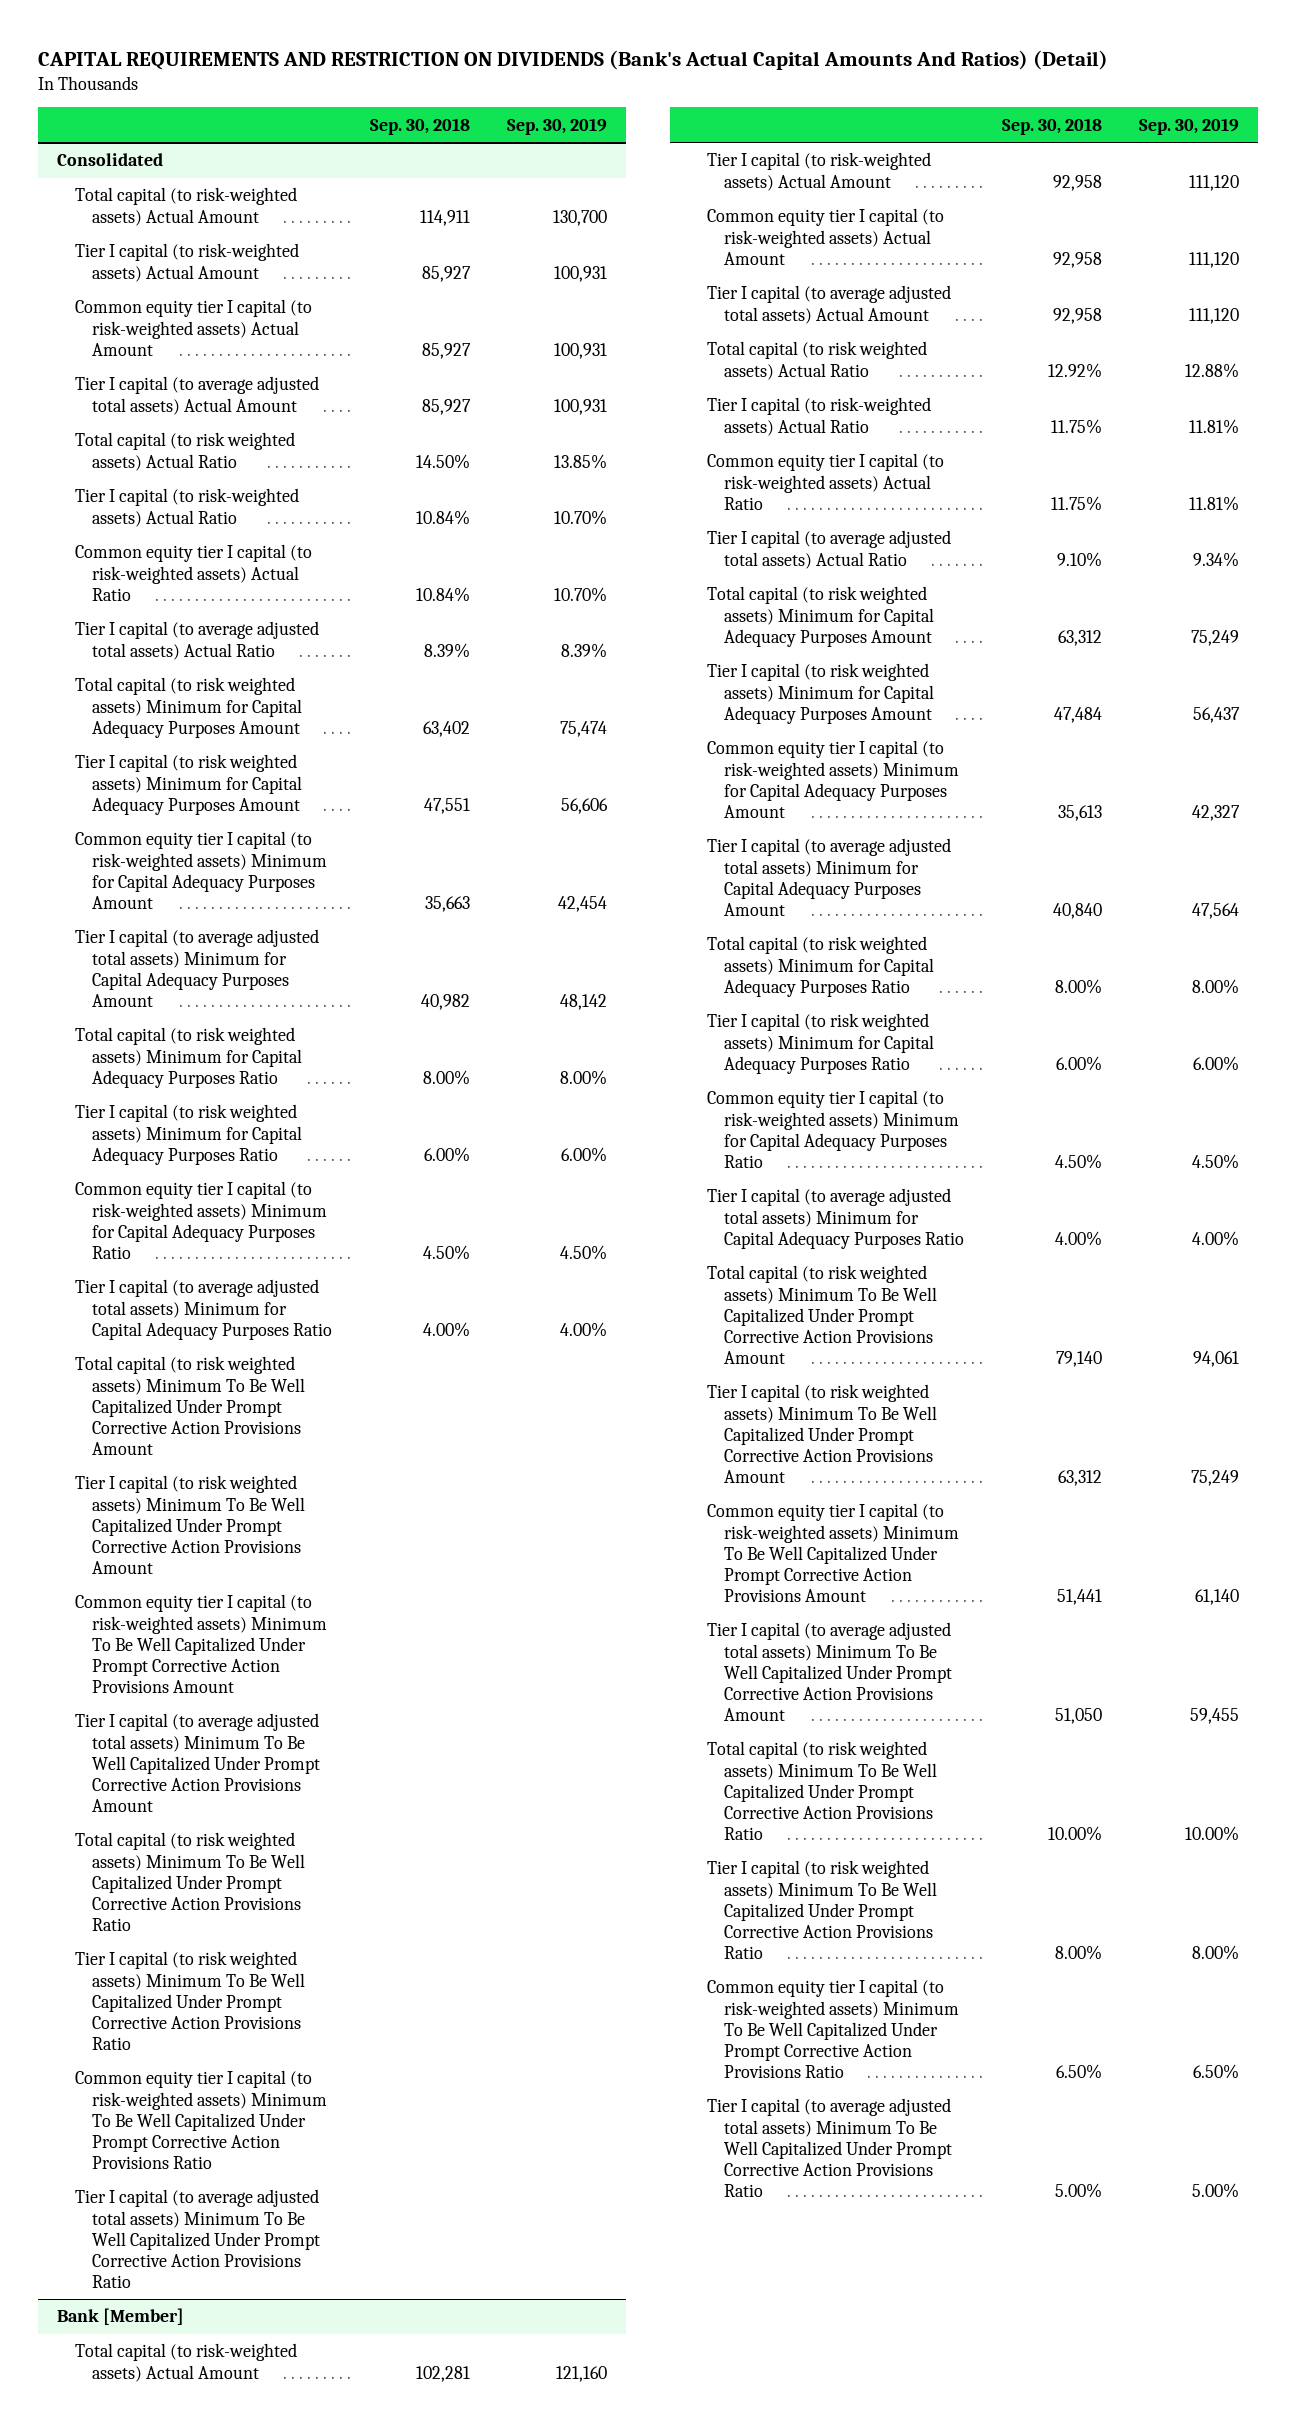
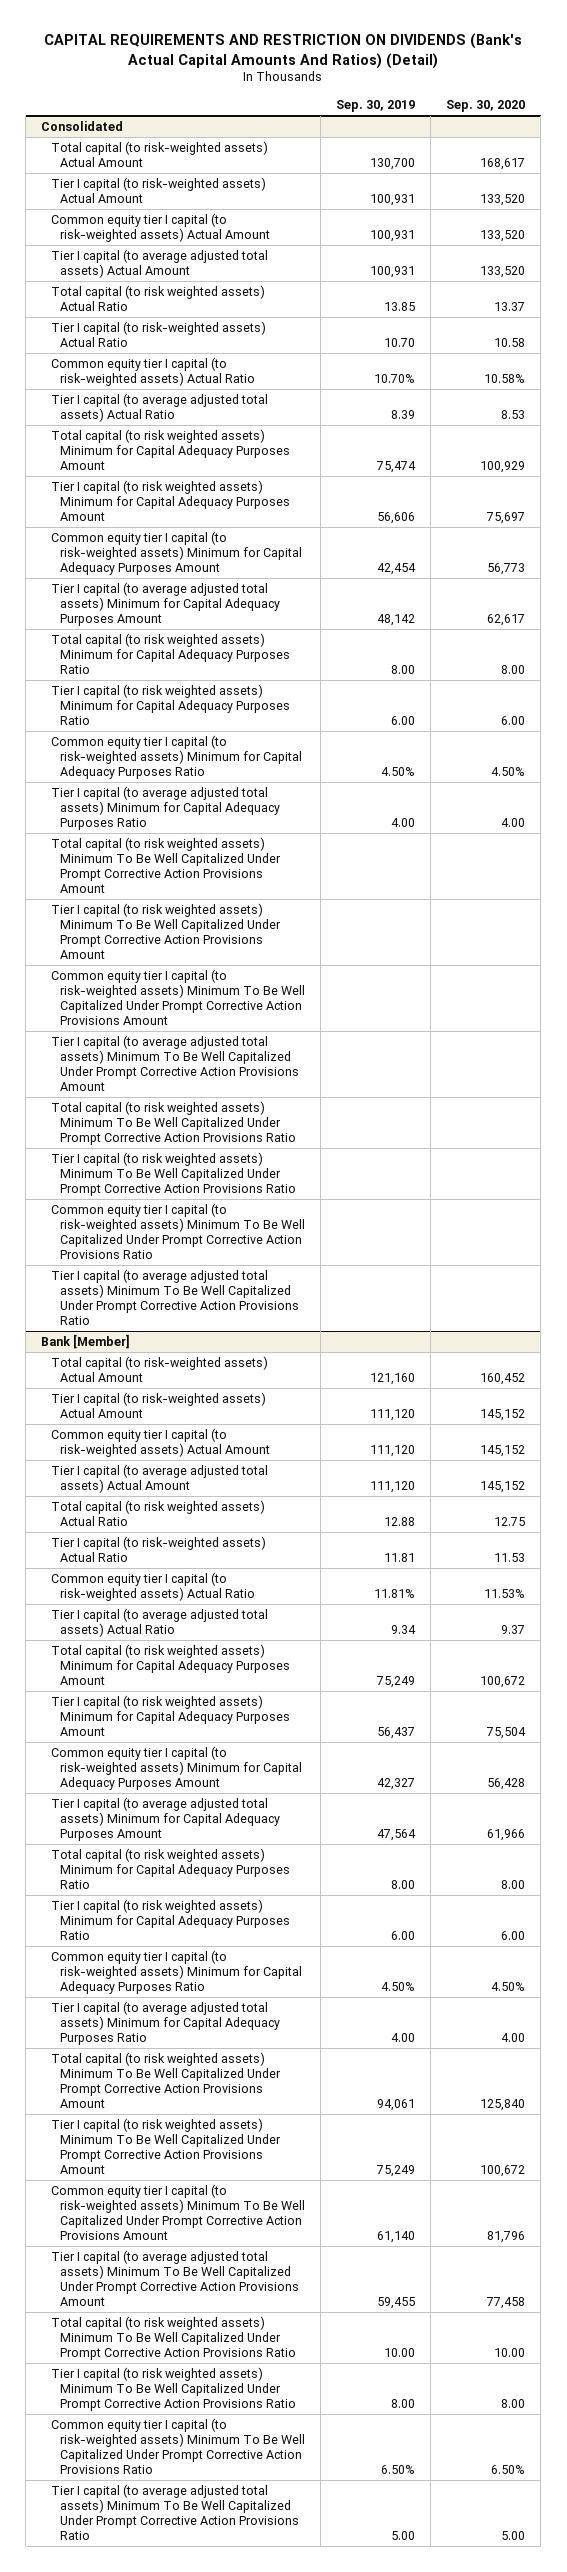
- | Sep. 30, 2018 | Sep. 30, 2019
+ | Sep. 30, 2019 | Sep. 30, 2020
@ Consolidated
- Total capital (to risk weighted assets) Actual Ratio | 14.50% | 13.85%
- Tier I capital (to risk-weighted assets) Actual Ratio | 10.84% | 10.70%
+ Total capital (to risk weighted assets) Actual Ratio | 13.85 | 13.37
+ Tier I capital (to risk-weighted assets) Actual Ratio | 10.70 | 10.58
- Tier I capital (to average adjusted total assets) Actual Ratio | 8.39% | 8.39%
+ Tier I capital (to average adjusted total assets) Actual Ratio | 8.39 | 8.53
- Total capital (to risk weighted assets) Minimum for Capital Adequacy Purposes Ratio | 8.00% | 8.00%
- Tier I capital (to risk weighted assets) Minimum for Capital Adequacy Purposes Ratio | 6.00% | 6.00%
+ Total capital (to risk weighted assets) Minimum for Capital Adequacy Purposes Ratio | 8.00 | 8.00
+ Tier I capital (to risk weighted assets) Minimum for Capital Adequacy Purposes Ratio | 6.00 | 6.00
- Tier I capital (to average adjusted total assets) Minimum for Capital Adequacy Purposes Ratio | 4.00% | 4.00%
+ Tier I capital (to average adjusted total assets) Minimum for Capital Adequacy Purposes Ratio | 4.00 | 4.00
@ Bank [Member]
- Total capital (to risk weighted assets) Actual Ratio | 12.92% | 12.88%
- Tier I capital (to risk-weighted assets) Actual Ratio | 11.75% | 11.81%
+ Total capital (to risk weighted assets) Actual Ratio | 12.88 | 12.75
+ Tier I capital (to risk-weighted assets) Actual Ratio | 11.81 | 11.53
- Tier I capital (to average adjusted total assets) Actual Ratio | 9.10% | 9.34%
+ Tier I capital (to average adjusted total assets) Actual Ratio | 9.34 | 9.37
- Total capital (to risk weighted assets) Minimum for Capital Adequacy Purposes Ratio | 8.00% | 8.00%
- Tier I capital (to risk weighted assets) Minimum for Capital Adequacy Purposes Ratio | 6.00% | 6.00%
+ Total capital (to risk weighted assets) Minimum for Capital Adequacy Purposes Ratio | 8.00 | 8.00
+ Tier I capital (to risk weighted assets) Minimum for Capital Adequacy Purposes Ratio | 6.00 | 6.00
- Tier I capital (to average adjusted total assets) Minimum for Capital Adequacy Purposes Ratio | 4.00% | 4.00%
+ Tier I capital (to average adjusted total assets) Minimum for Capital Adequacy Purposes Ratio | 4.00 | 4.00
- Total capital (to risk weighted assets) Minimum To Be Well Capitalized Under Prompt Corrective Action Provisions Ratio | 10.00% | 10.00%
- Tier I capital (to risk weighted assets) Minimum To Be Well Capitalized Under Prompt Corrective Action Provisions Ratio | 8.00% | 8.00%
+ Total capital (to risk weighted assets) Minimum To Be Well Capitalized Under Prompt Corrective Action Provisions Ratio | 10.00 | 10.00
+ Tier I capital (to risk weighted assets) Minimum To Be Well Capitalized Under Prompt Corrective Action Provisions Ratio | 8.00 | 8.00
- Tier I capital (to average adjusted total assets) Minimum To Be Well Capitalized Under Prompt Corrective Action Provisions Ratio | 5.00% | 5.00%
+ Tier I capital (to average adjusted total assets) Minimum To Be Well Capitalized Under Prompt Corrective Action Provisions Ratio | 5.00 | 5.00

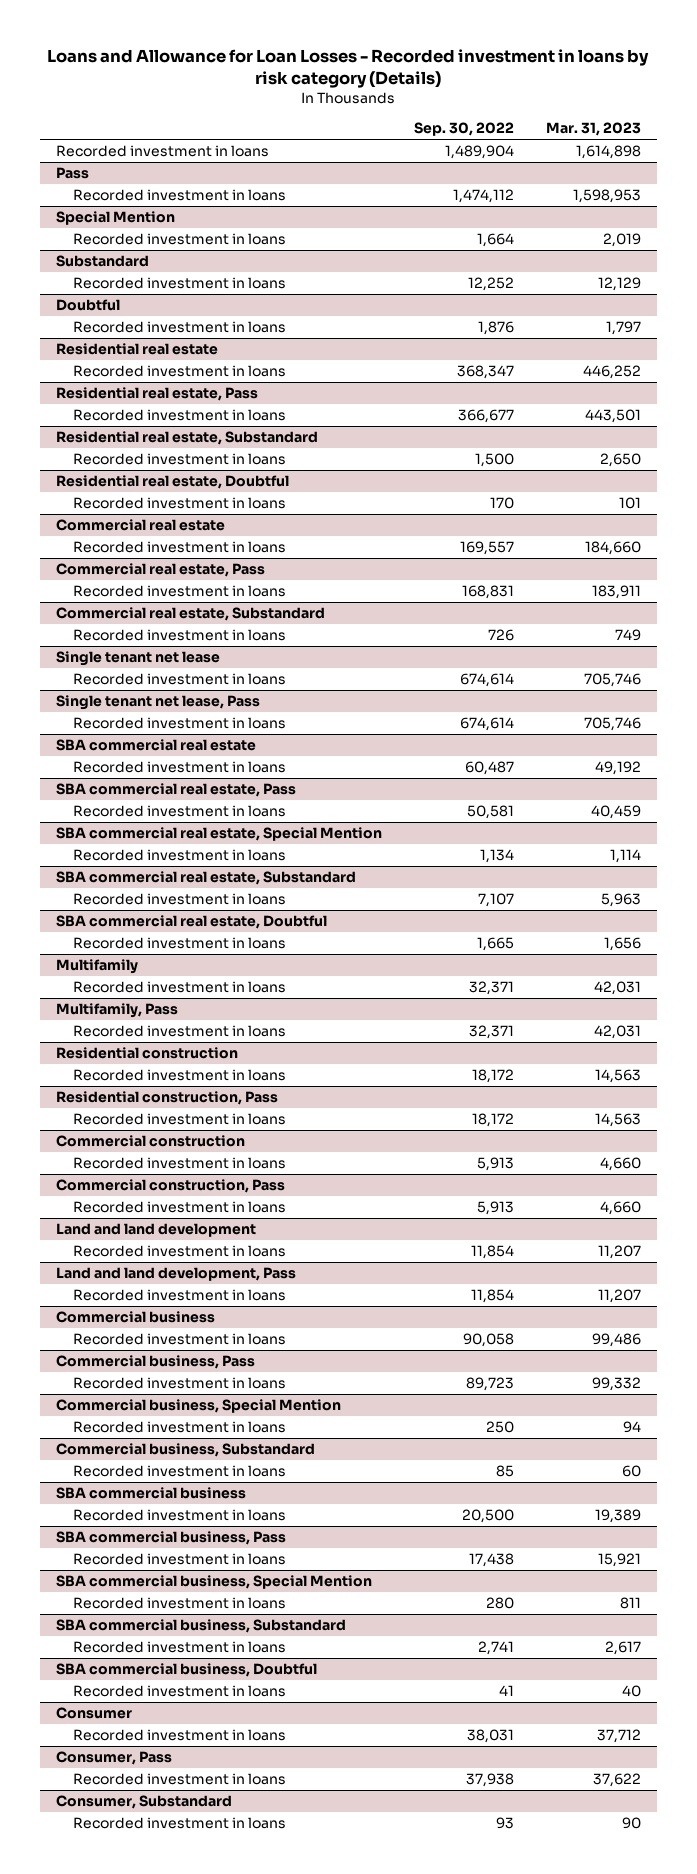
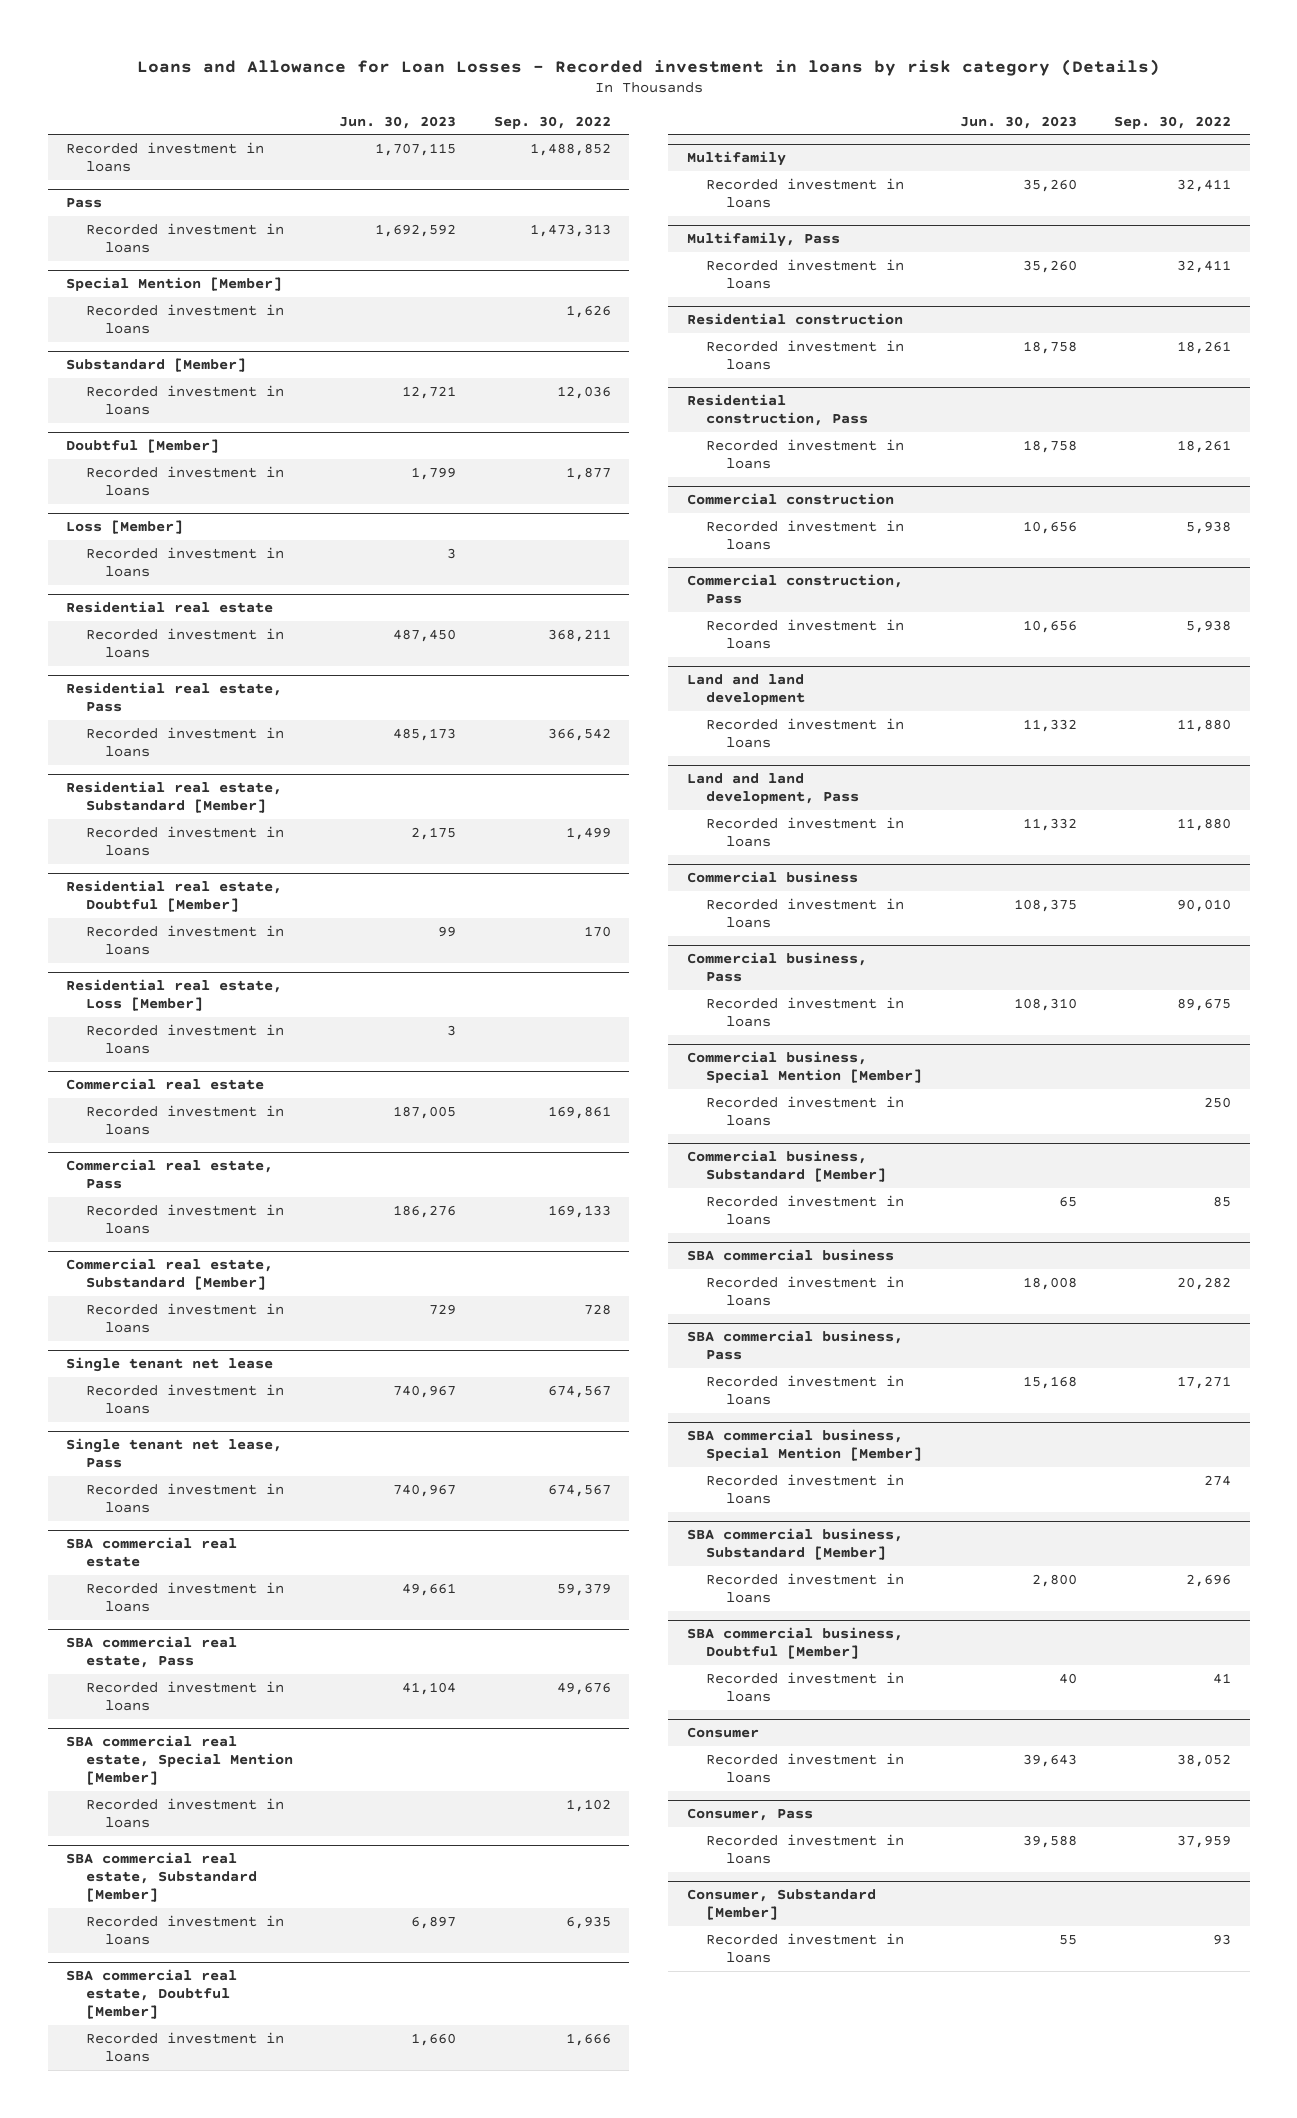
- | Sep. 30, 2022 | Mar. 31, 2023
+ | Jun. 30, 2023 | Sep. 30, 2022
- Recorded investment in loans | 1,489,904 | 1,614,898
+ Recorded investment in loans | 1,707,115 | 1,488,852
@ Pass
- Recorded investment in loans | 1,474,112 | 1,598,953
- Special Mention
- Recorded investment in loans | 1,664 | 2,019
- Substandard
- Recorded investment in loans | 12,252 | 12,129
- Doubtful
- Recorded investment in loans | 1,876 | 1,797
@ Pass
+ Recorded investment in loans | 1,692,592 | 1,473,313
+ Special Mention [Member]
+ Recorded investment in loans | | 1,626
+ Substandard [Member]
+ Recorded investment in loans | 12,721 | 12,036
+ Doubtful [Member]
+ Recorded investment in loans | 1,799 | 1,877
+ Loss [Member]
+ Recorded investment in loans | 3 |
@ Residential real estate
- Recorded investment in loans | 368,347 | 446,252
+ Recorded investment in loans | 487,450 | 368,211
@ Residential real estate, Pass
- Recorded investment in loans | 366,677 | 443,501
- Residential real estate, Substandard
- Recorded investment in loans | 1,500 | 2,650
- Residential real estate, Doubtful
@ Residential real estate, Pass
+ Recorded investment in loans | 485,173 | 366,542
+ Residential real estate, Substandard [Member]
+ Recorded investment in loans | 2,175 | 1,499
+ Residential real estate, Doubtful [Member]
+ Residential real estate, Loss [Member]
+ Recorded investment in loans | 3 |
@ Commercial real estate
- Recorded investment in loans | 169,557 | 184,660
+ Recorded investment in loans | 187,005 | 169,861
@ Commercial real estate, Pass
- Recorded investment in loans | 168,831 | 183,911
- Commercial real estate, Substandard
- Recorded investment in loans | 726 | 749
@ Commercial real estate, Pass
+ Recorded investment in loans | 186,276 | 169,133
+ Commercial real estate, Substandard [Member]
+ Recorded investment in loans | 729 | 728
@ Single tenant net lease
- Recorded investment in loans | 674,614 | 705,746
+ Recorded investment in loans | 740,967 | 674,567
@ Single tenant net lease, Pass
- Recorded investment in loans | 674,614 | 705,746
+ Recorded investment in loans | 740,967 | 674,567
@ SBA commercial real estate
- Recorded investment in loans | 60,487 | 49,192
+ Recorded investment in loans | 49,661 | 59,379
@ SBA commercial real estate, Pass
- Recorded investment in loans | 50,581 | 40,459
- SBA commercial real estate, Special Mention
- Recorded investment in loans | 1,134 | 1,114
- SBA commercial real estate, Substandard
- Recorded investment in loans | 7,107 | 5,963
- SBA commercial real estate, Doubtful
- Recorded investment in loans | 1,665 | 1,656
@ SBA commercial real estate, Pass
+ Recorded investment in loans | 41,104 | 49,676
+ SBA commercial real estate, Special Mention [Member]
+ Recorded investment in loans | | 1,102
+ SBA commercial real estate, Substandard [Member]
+ Recorded investment in loans | 6,897 | 6,935
+ SBA commercial real estate, Doubtful [Member]
+ Recorded investment in loans | 1,660 | 1,666
@ Multifamily
- Recorded investment in loans | 32,371 | 42,031
+ Recorded investment in loans | 35,260 | 32,411
@ Multifamily, Pass
- Recorded investment in loans | 32,371 | 42,031
+ Recorded investment in loans | 35,260 | 32,411
@ Residential construction
- Recorded investment in loans | 18,172 | 14,563
+ Recorded investment in loans | 18,758 | 18,261
@ Residential construction, Pass
- Recorded investment in loans | 18,172 | 14,563
+ Recorded investment in loans | 18,758 | 18,261
@ Commercial construction
- Recorded investment in loans | 5,913 | 4,660
+ Recorded investment in loans | 10,656 | 5,938
@ Commercial construction, Pass
- Recorded investment in loans | 5,913 | 4,660
+ Recorded investment in loans | 10,656 | 5,938
@ Land and land development
- Recorded investment in loans | 11,854 | 11,207
+ Recorded investment in loans | 11,332 | 11,880
@ Land and land development, Pass
- Recorded investment in loans | 11,854 | 11,207
+ Recorded investment in loans | 11,332 | 11,880
@ Commercial business
- Recorded investment in loans | 90,058 | 99,486
+ Recorded investment in loans | 108,375 | 90,010
@ Commercial business, Pass
- Recorded investment in loans | 89,723 | 99,332
- Commercial business, Special Mention
@ Commercial business, Pass
+ Recorded investment in loans | 108,310 | 89,675
+ Commercial business, Special Mention [Member]
- Commercial business, Substandard
+ Commercial business, Substandard [Member]
@ SBA commercial business
- Recorded investment in loans | 20,500 | 19,389
+ Recorded investment in loans | 18,008 | 20,282
@ SBA commercial business, Pass
- Recorded investment in loans | 17,438 | 15,921
- SBA commercial business, Special Mention
- Recorded investment in loans | 280 | 811
- SBA commercial business, Substandard
- Recorded investment in loans | 2,741 | 2,617
- SBA commercial business, Doubtful
@ SBA commercial business, Pass
+ Recorded investment in loans | 15,168 | 17,271
+ SBA commercial business, Special Mention [Member]
+ Recorded investment in loans | | 274
+ SBA commercial business, Substandard [Member]
+ Recorded investment in loans | 2,800 | 2,696
+ SBA commercial business, Doubtful [Member]
@ Consumer
- Recorded investment in loans | 38,031 | 37,712
+ Recorded investment in loans | 39,643 | 38,052
@ Consumer, Pass
- Recorded investment in loans | 37,938 | 37,622
- Consumer, Substandard
@ Consumer, Pass
+ Recorded investment in loans | 39,588 | 37,959
+ Consumer, Substandard [Member]

